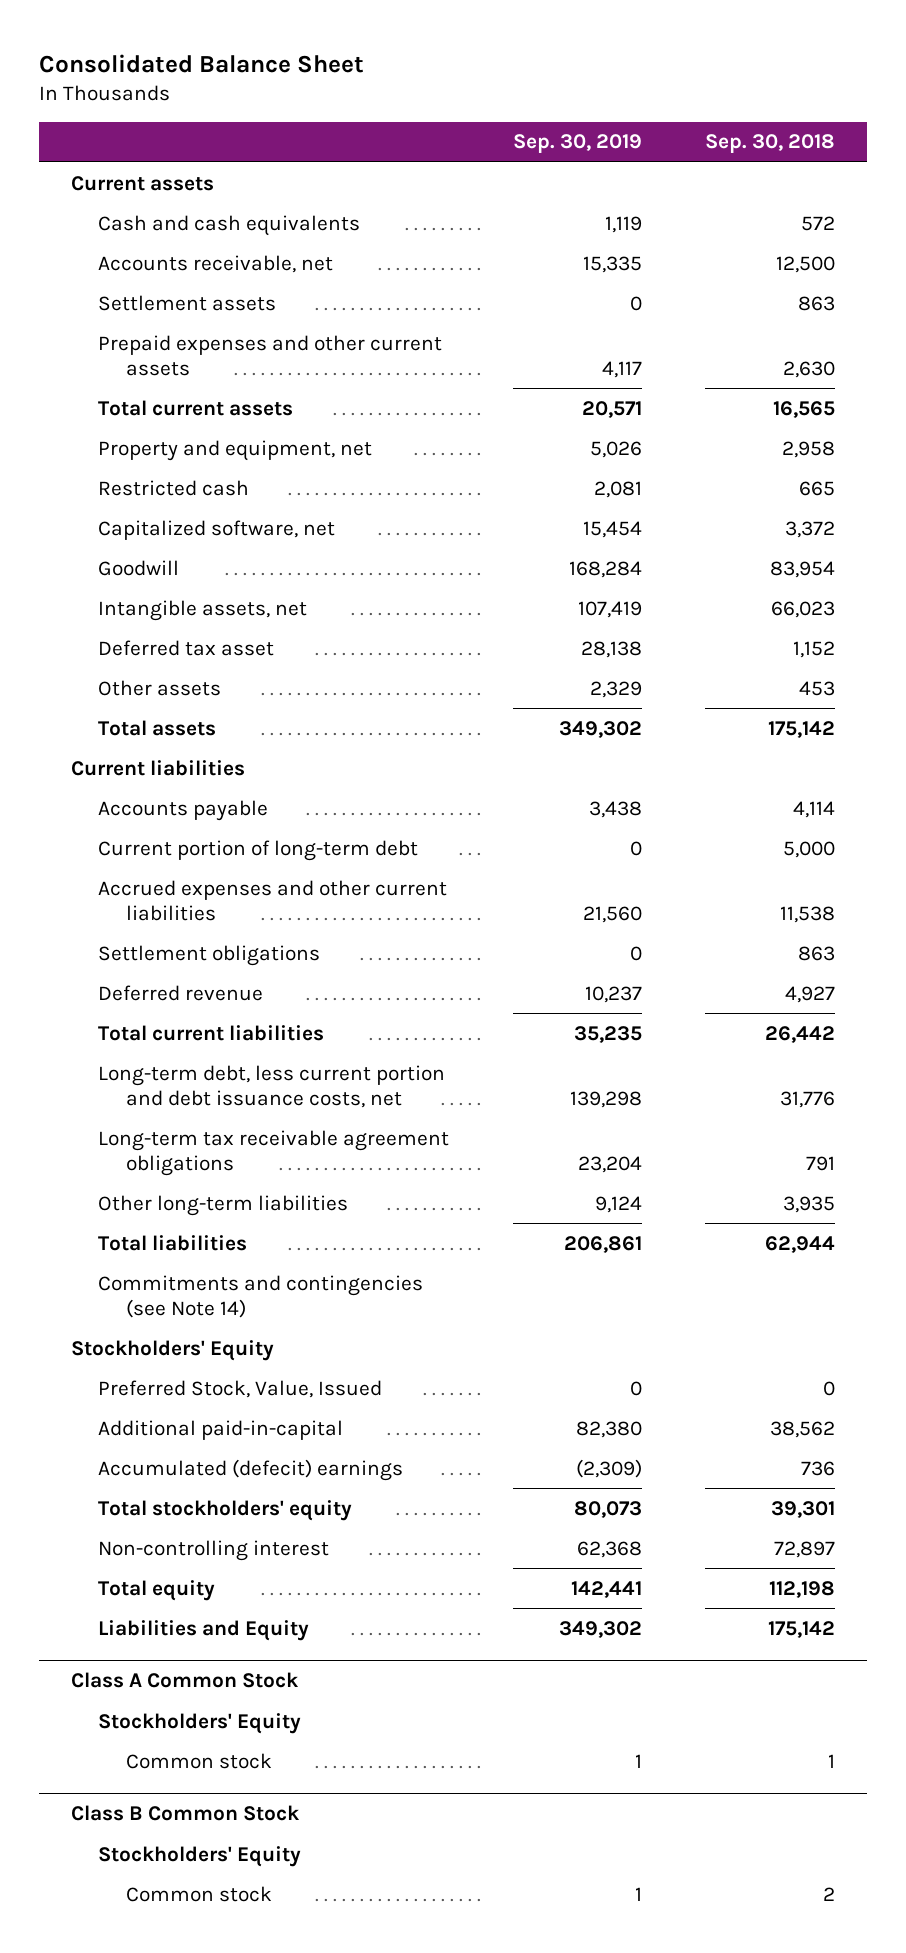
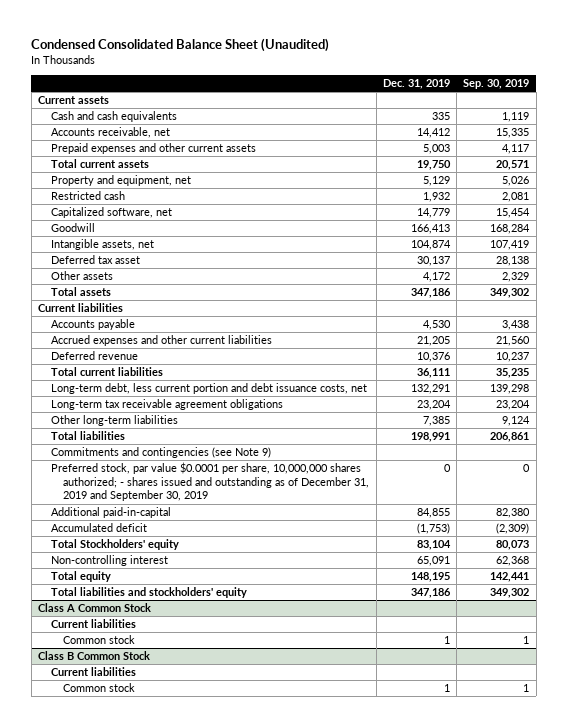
- Consolidated Balance Sheet
+ Condensed Consolidated Balance Sheet (Unaudited)
- | Sep. 30, 2019 | Sep. 30, 2018
+ | Dec. 31, 2019 | Sep. 30, 2019
- Settlement assets | 0 | 863
- Current portion of long-term debt | 0 | 5,000
- Settlement obligations | 0 | 863
- Commitments and contingencies (see Note 14)
- Stockholders' Equity
- Preferred Stock, Value, Issued | 0 | 0
+ Commitments and contingencies (see Note 9)
+ Preferred stock, par value $0.0001 per share, 10,000,000 shares authorized; - shares issued and outstanding as of December 31, 2019 and September 30, 2019 | 0 | 0
- Accumulated (defecit) earnings | (2,309) | 736
- Total stockholders' equity | 80,073 | 39,301
+ Accumulated deficit | (1,753) | (2,309)
+ Total Stockholders' equity | 83,104 | 80,073
- Liabilities and Equity | 349,302 | 175,142
+ Total liabilities and stockholders' equity | 347,186 | 349,302
@ Class A Common Stock
- Stockholders' Equity
+ Current liabilities
@ Class B Common Stock
- Stockholders' Equity
+ Current liabilities

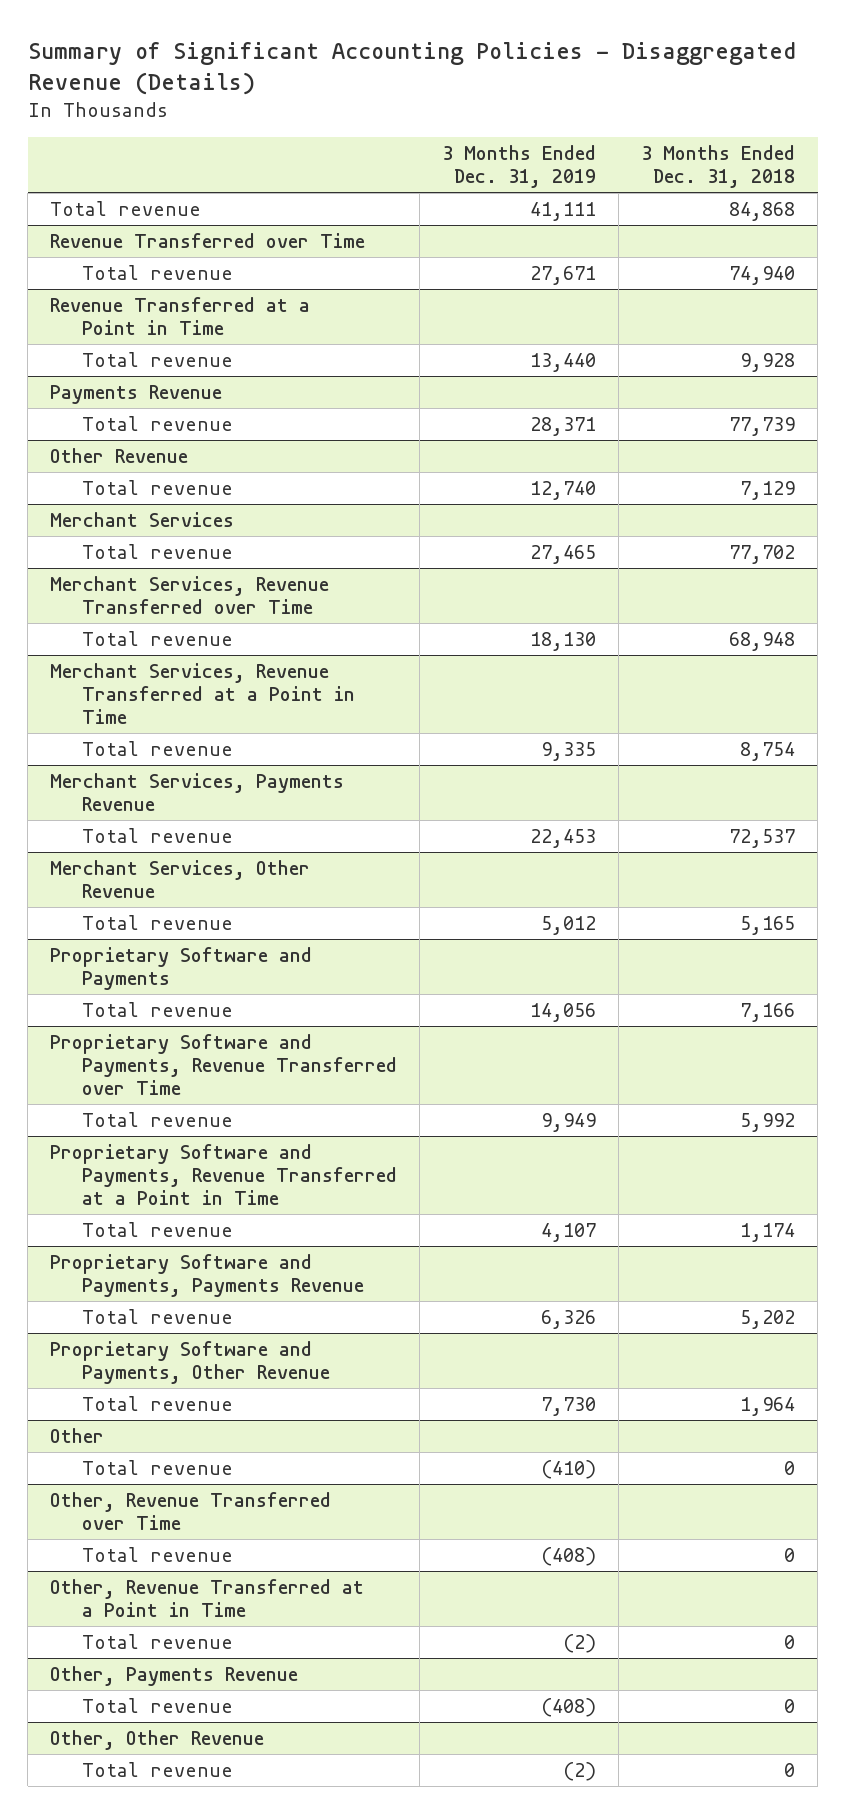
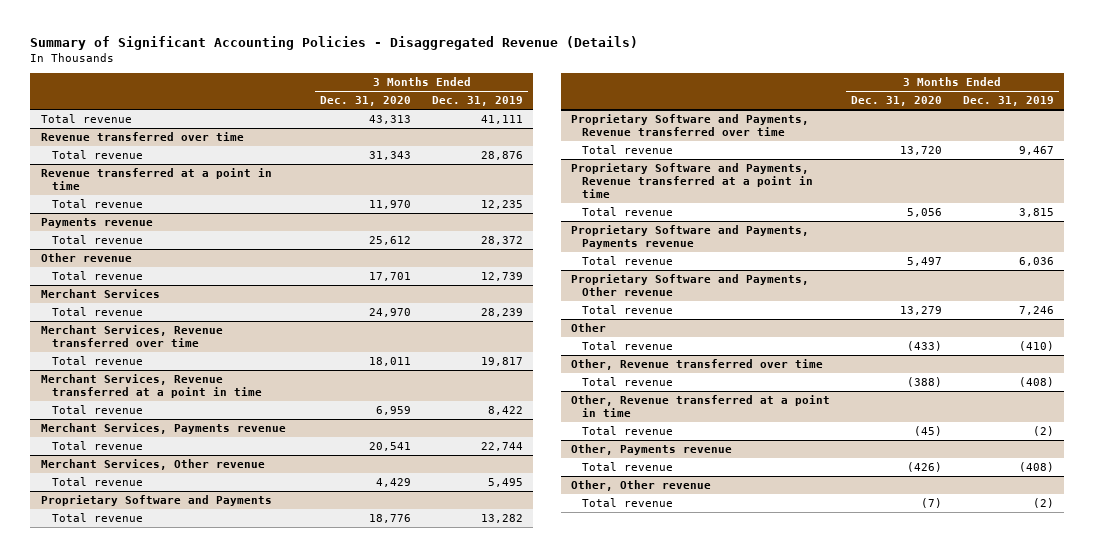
- | 3 Months Ended Dec. 31, 2019 | 3 Months Ended Dec. 31, 2018
+ | 3 Months Ended Dec. 31, 2020 | 3 Months Ended Dec. 31, 2019
- Revenue Transferred over Time
- Total revenue | 27,671 | 74,940
- Revenue Transferred at a Point in Time
- Total revenue | 13,440 | 9,928
- Payments Revenue
- Total revenue | 28,371 | 77,739
- Other Revenue
- Total revenue | 12,740 | 7,129
+ Revenue transferred over time
+ Total revenue | 31,343 | 28,876
+ Revenue transferred at a point in time
+ Total revenue | 11,970 | 12,235
+ Payments revenue
+ Total revenue | 25,612 | 28,372
+ Other revenue
+ Total revenue | 17,701 | 12,739
@ Merchant Services
- Total revenue | 27,465 | 77,702
- Merchant Services, Revenue Transferred over Time
- Total revenue | 18,130 | 68,948
- Merchant Services, Revenue Transferred at a Point in Time
- Total revenue | 9,335 | 8,754
- Merchant Services, Payments Revenue
- Total revenue | 22,453 | 72,537
- Merchant Services, Other Revenue
- Total revenue | 5,012 | 5,165
@ Merchant Services
+ Total revenue | 24,970 | 28,239
+ Merchant Services, Revenue transferred over time
+ Total revenue | 18,011 | 19,817
+ Merchant Services, Revenue transferred at a point in time
+ Total revenue | 6,959 | 8,422
+ Merchant Services, Payments revenue
+ Total revenue | 20,541 | 22,744
+ Merchant Services, Other revenue
+ Total revenue | 4,429 | 5,495
@ Proprietary Software and Payments
- Total revenue | 14,056 | 7,166
- Proprietary Software and Payments, Revenue Transferred over Time
- Total revenue | 9,949 | 5,992
- Proprietary Software and Payments, Revenue Transferred at a Point in Time
- Total revenue | 4,107 | 1,174
- Proprietary Software and Payments, Payments Revenue
- Total revenue | 6,326 | 5,202
- Proprietary Software and Payments, Other Revenue
- Total revenue | 7,730 | 1,964
@ Proprietary Software and Payments
+ Total revenue | 18,776 | 13,282
+ Proprietary Software and Payments, Revenue transferred over time
+ Total revenue | 13,720 | 9,467
+ Proprietary Software and Payments, Revenue transferred at a point in time
+ Total revenue | 5,056 | 3,815
+ Proprietary Software and Payments, Payments revenue
+ Total revenue | 5,497 | 6,036
+ Proprietary Software and Payments, Other revenue
+ Total revenue | 13,279 | 7,246
- Other, Revenue Transferred over Time
+ Other, Revenue transferred over time
- Other, Revenue Transferred at a Point in Time
+ Other, Revenue transferred at a point in time
- Other, Payments Revenue
+ Other, Payments revenue
- Other, Other Revenue
+ Other, Other revenue

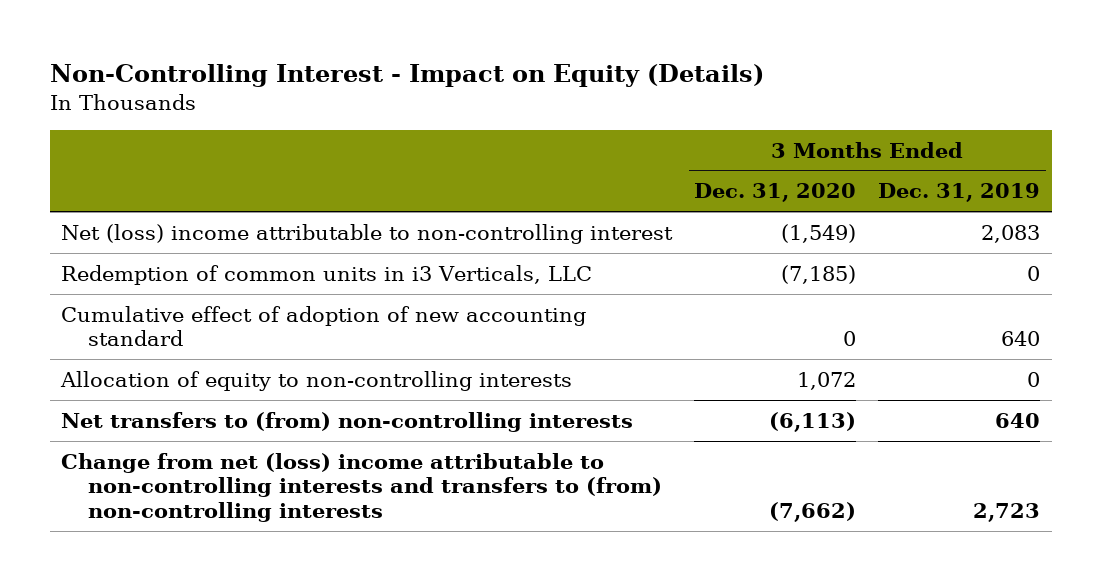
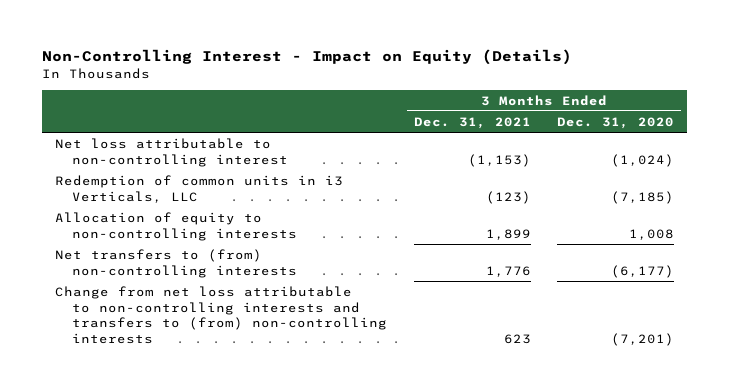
- | 3 Months Ended Dec. 31, 2020 | 3 Months Ended Dec. 31, 2019
+ | 3 Months Ended Dec. 31, 2021 | 3 Months Ended Dec. 31, 2020
- Net (loss) income attributable to non-controlling interest | (1,549) | 2,083
+ Net loss attributable to non-controlling interest | (1,153) | (1,024)
- Cumulative effect of adoption of new accounting standard | 0 | 640
- Allocation of equity to non-controlling interests | 1,072 | 0
- Net transfers to (from) non-controlling interests | (6,113) | 640
- Change from net (loss) income attributable to non-controlling interests and transfers to (from) non-controlling interests | (7,662) | 2,723
+ Allocation of equity to non-controlling interests | 1,899 | 1,008
+ Net transfers to (from) non-controlling interests | 1,776 | (6,177)
+ Change from net loss attributable to non-controlling interests and transfers to (from) non-controlling interests | 623 | (7,201)

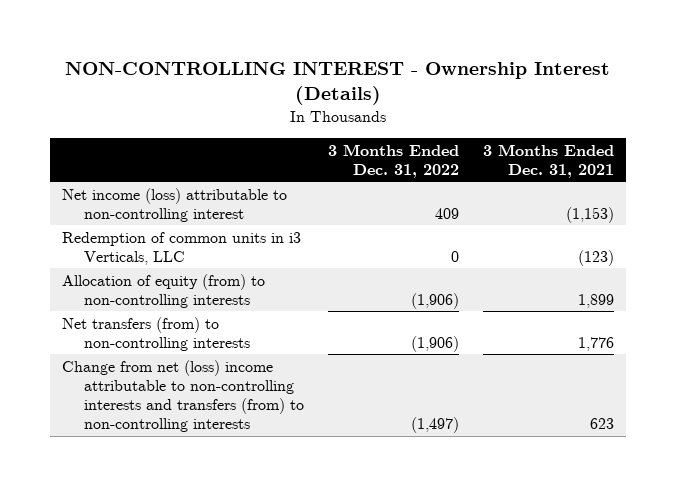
- Non-Controlling Interest - Impact on Equity (Details)
+ NON-CONTROLLING INTEREST - Ownership Interest (Details)
- | 3 Months Ended Dec. 31, 2021 | 3 Months Ended Dec. 31, 2020
+ | 3 Months Ended Dec. 31, 2022 | 3 Months Ended Dec. 31, 2021
- Net loss attributable to non-controlling interest | (1,153) | (1,024)
+ Net income (loss) attributable to non-controlling interest | 409 | (1,153)
- Allocation of equity to non-controlling interests | 1,899 | 1,008
- Net transfers to (from) non-controlling interests | 1,776 | (6,177)
- Change from net loss attributable to non-controlling interests and transfers to (from) non-controlling interests | 623 | (7,201)
+ Allocation of equity (from) to non-controlling interests | (1,906) | 1,899
+ Net transfers (from) to non-controlling interests | (1,906) | 1,776
+ Change from net (loss) income attributable to non-controlling interests and transfers (from) to non-controlling interests | (1,497) | 623

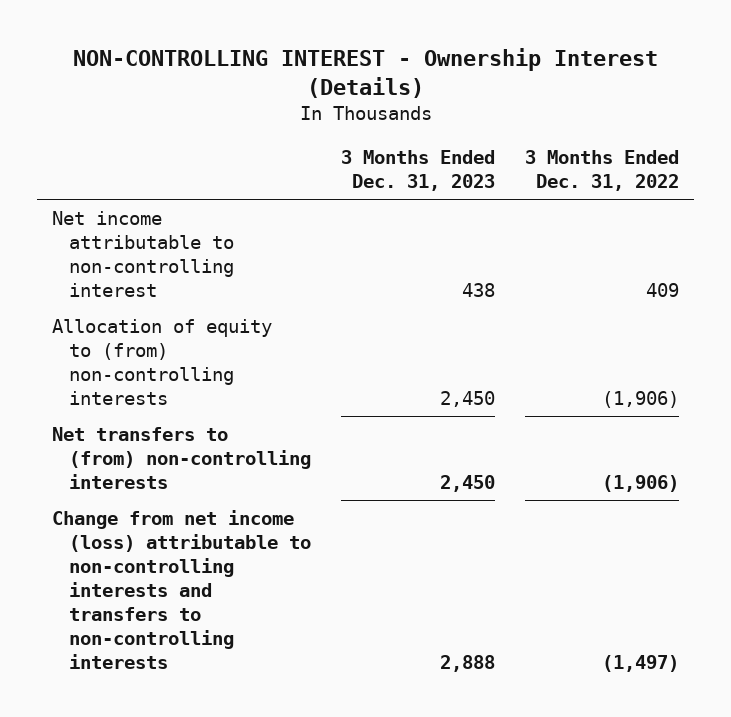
- | 3 Months Ended Dec. 31, 2022 | 3 Months Ended Dec. 31, 2021
+ | 3 Months Ended Dec. 31, 2023 | 3 Months Ended Dec. 31, 2022
- Net income (loss) attributable to non-controlling interest | 409 | (1,153)
- Redemption of common units in i3 Verticals, LLC | 0 | (123)
- Allocation of equity (from) to non-controlling interests | (1,906) | 1,899
- Net transfers (from) to non-controlling interests | (1,906) | 1,776
- Change from net (loss) income attributable to non-controlling interests and transfers (from) to non-controlling interests | (1,497) | 623
+ Net income attributable to non-controlling interest | 438 | 409
+ Allocation of equity to (from) non-controlling interests | 2,450 | (1,906)
+ Net transfers to (from) non-controlling interests | 2,450 | (1,906)
+ Change from net income (loss) attributable to non-controlling interests and transfers to non-controlling interests | 2,888 | (1,497)

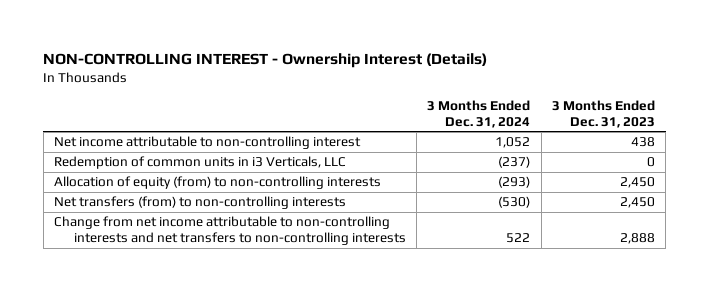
- | 3 Months Ended Dec. 31, 2023 | 3 Months Ended Dec. 31, 2022
+ | 3 Months Ended Dec. 31, 2024 | 3 Months Ended Dec. 31, 2023
- Allocation of equity to (from) non-controlling interests | 2,450 | (1,906)
- Net transfers to (from) non-controlling interests | 2,450 | (1,906)
- Change from net income (loss) attributable to non-controlling interests and transfers to non-controlling interests | 2,888 | (1,497)
+ Redemption of common units in i3 Verticals, LLC | (237) | 0
+ Allocation of equity (from) to non-controlling interests | (293) | 2,450
+ Net transfers (from) to non-controlling interests | (530) | 2,450
+ Change from net income attributable to non-controlling interests and net transfers to non-controlling interests | 522 | 2,888

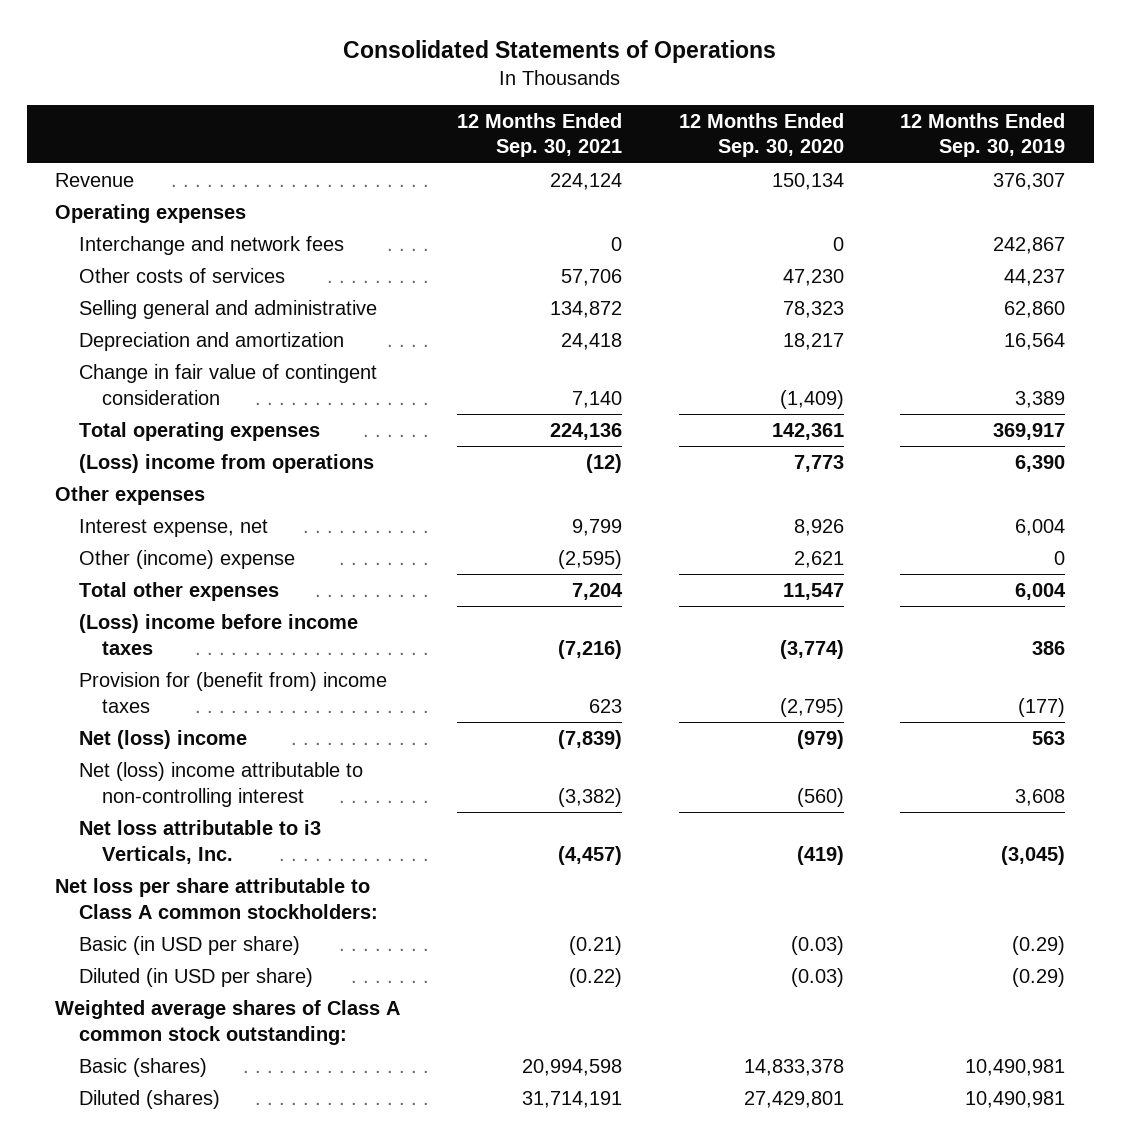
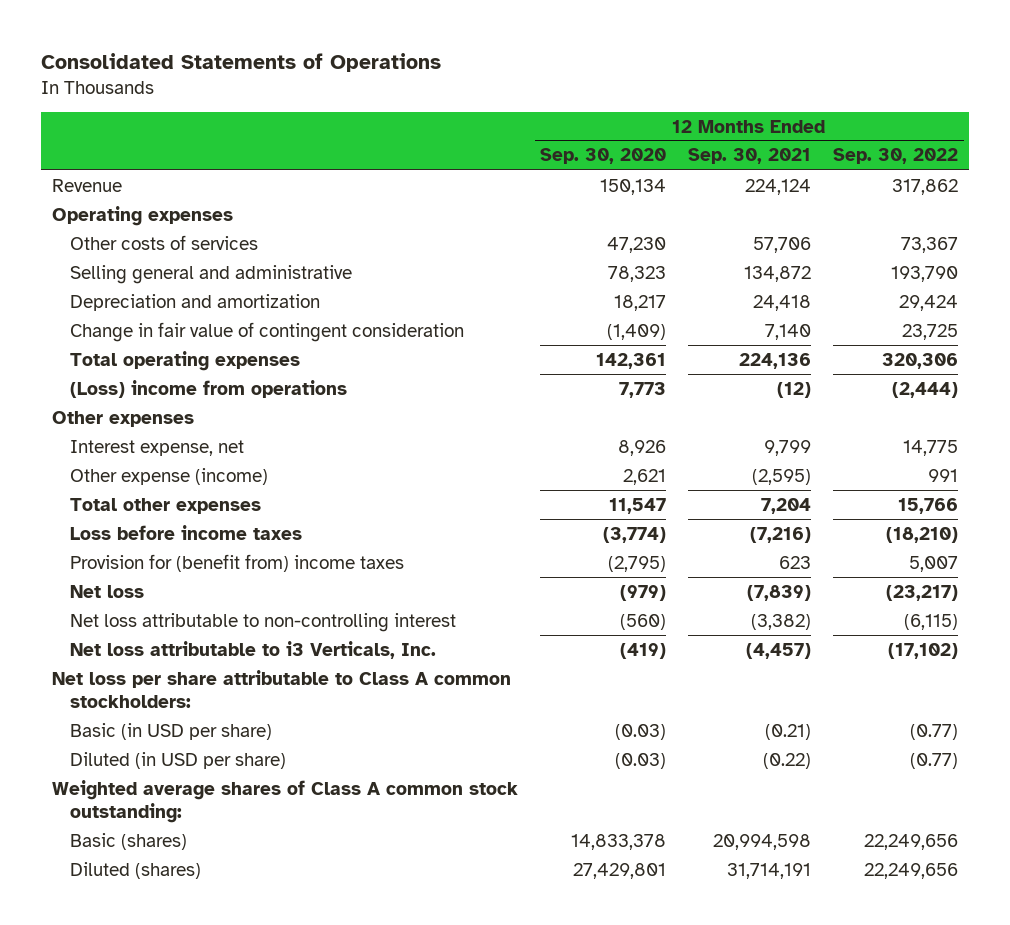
- | 12 Months Ended Sep. 30, 2021 | 12 Months Ended Sep. 30, 2020 | 12 Months Ended Sep. 30, 2019
+ | 12 Months Ended Sep. 30, 2020 | 12 Months Ended Sep. 30, 2021 | 12 Months Ended Sep. 30, 2022
- Interchange and network fees | 0 | 0 | 242,867
- Other (income) expense | (2,595) | 2,621 | 0
+ Other expense (income) | 2,621 | (2,595) | 991
- (Loss) income before income taxes | (7,216) | (3,774) | 386
+ Loss before income taxes | (3,774) | (7,216) | (18,210)
- Net (loss) income | (7,839) | (979) | 563
- Net (loss) income attributable to non-controlling interest | (3,382) | (560) | 3,608
+ Net loss | (979) | (7,839) | (23,217)
+ Net loss attributable to non-controlling interest | (560) | (3,382) | (6,115)

